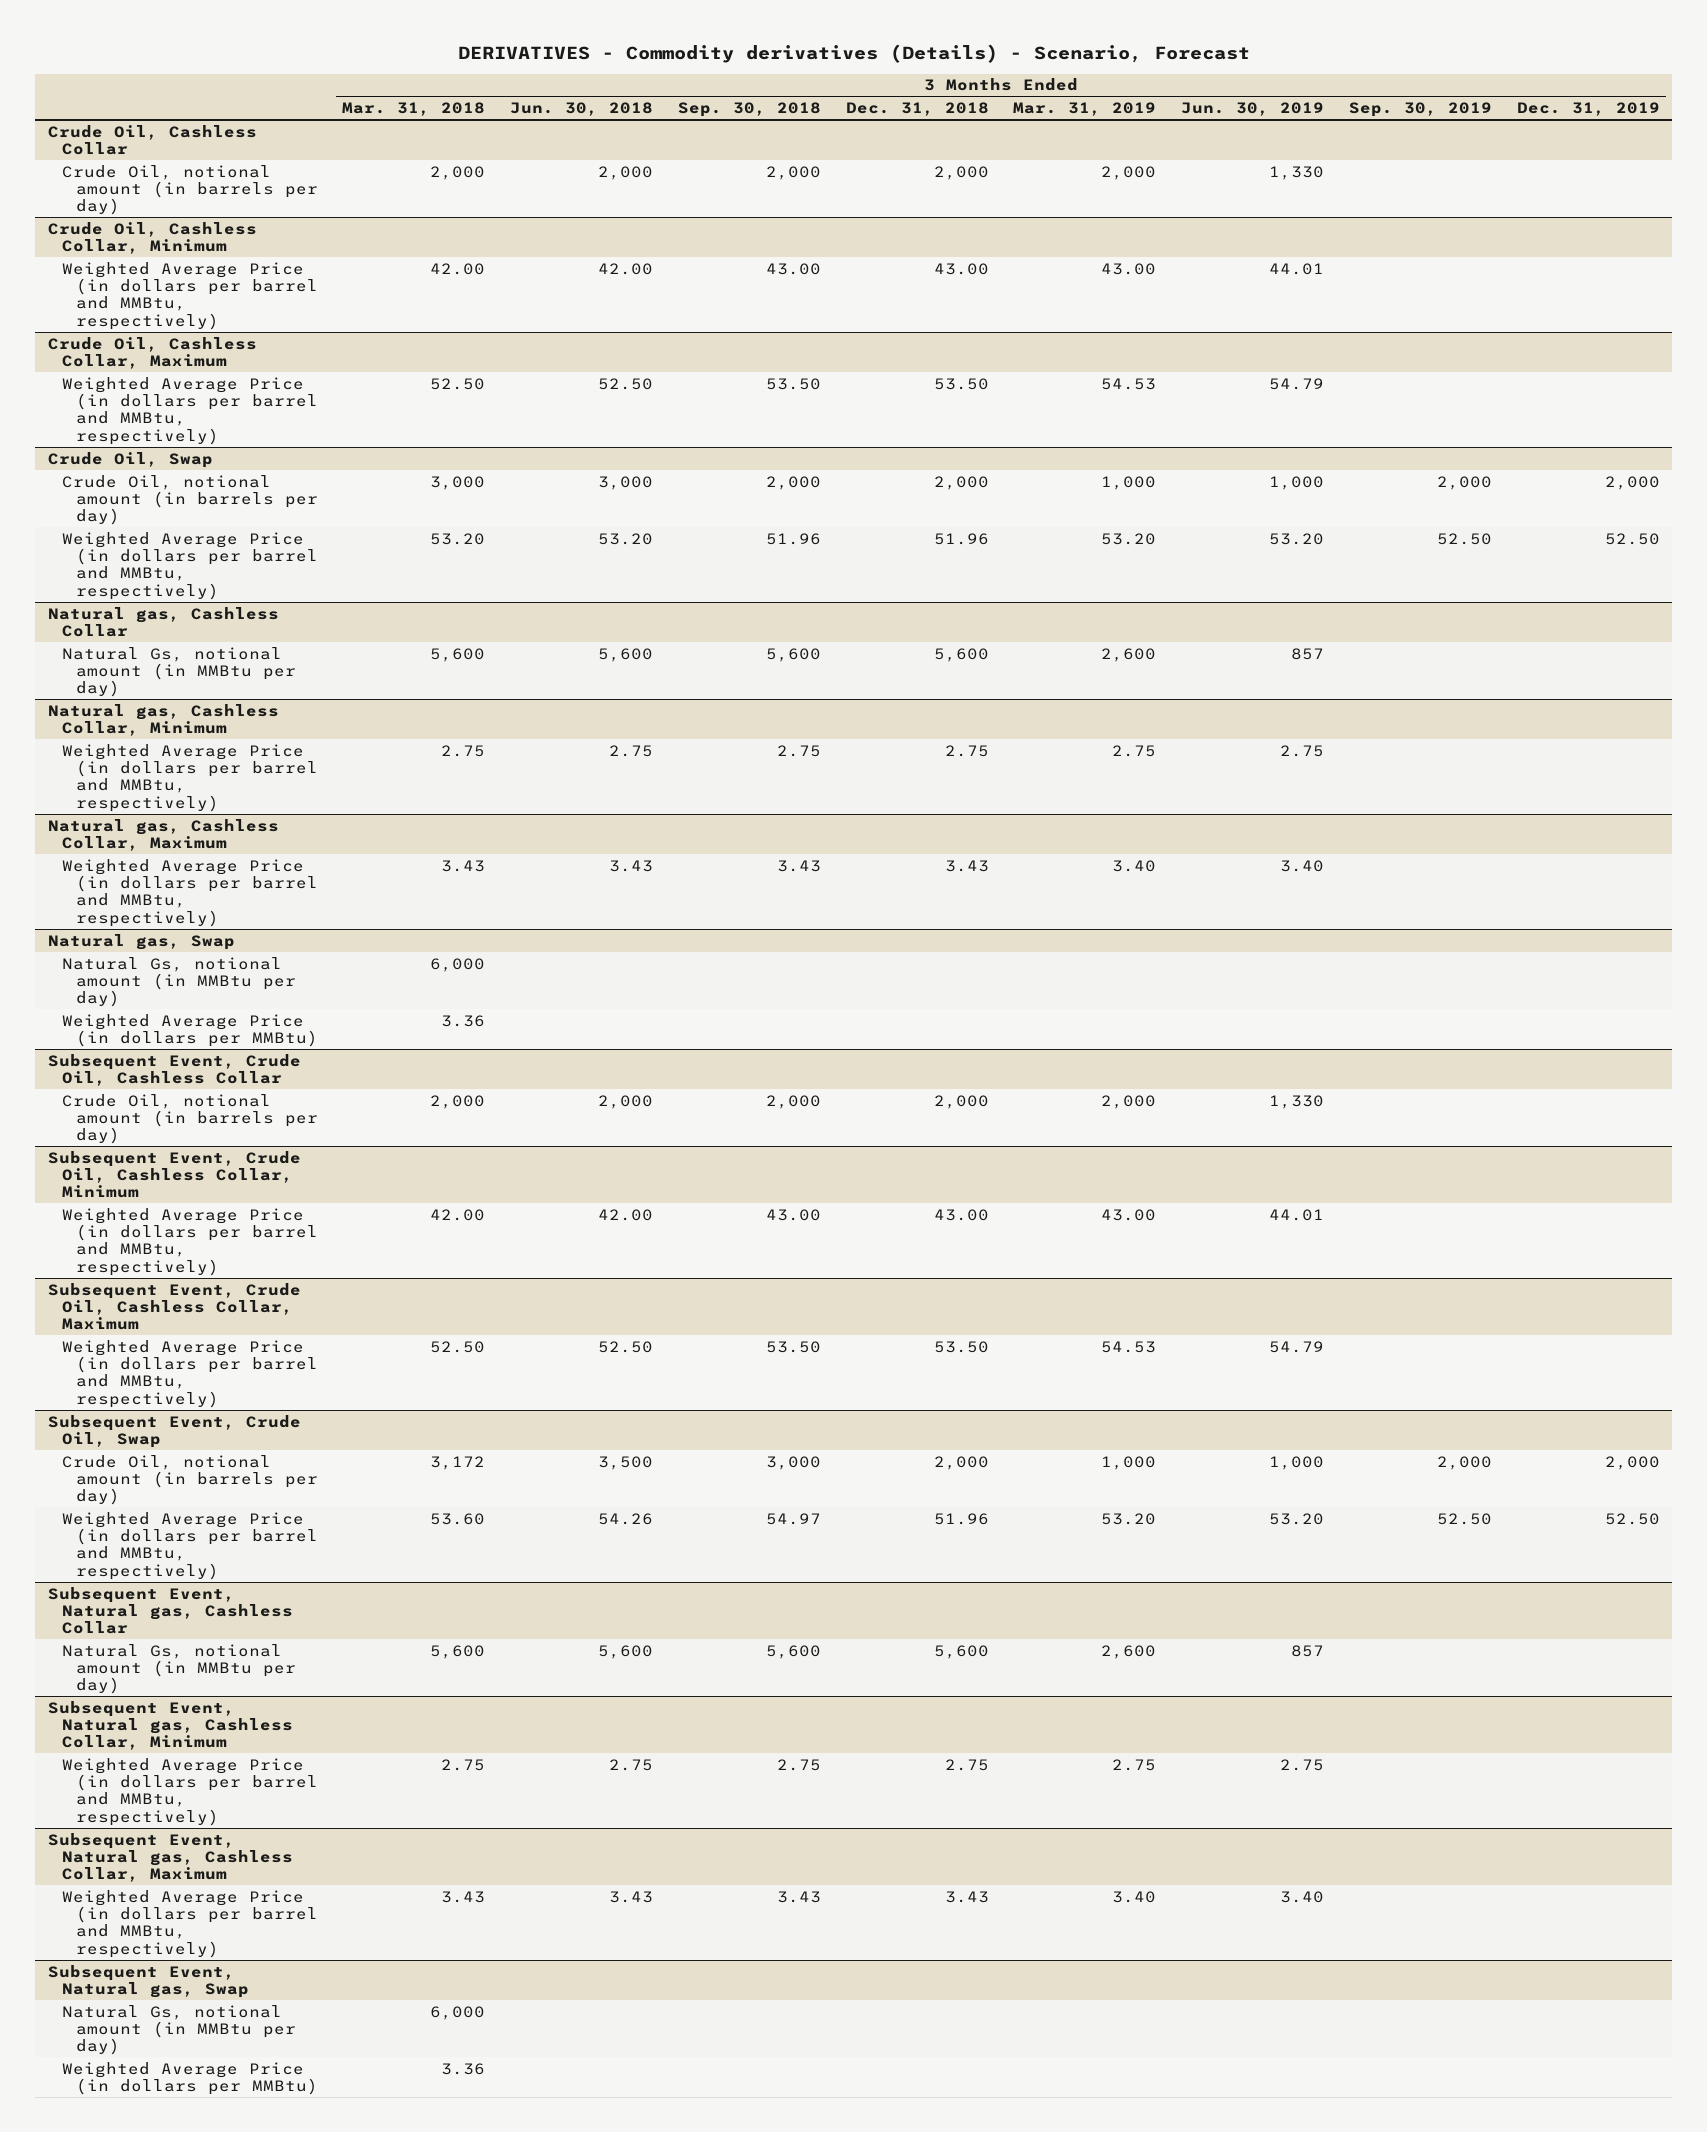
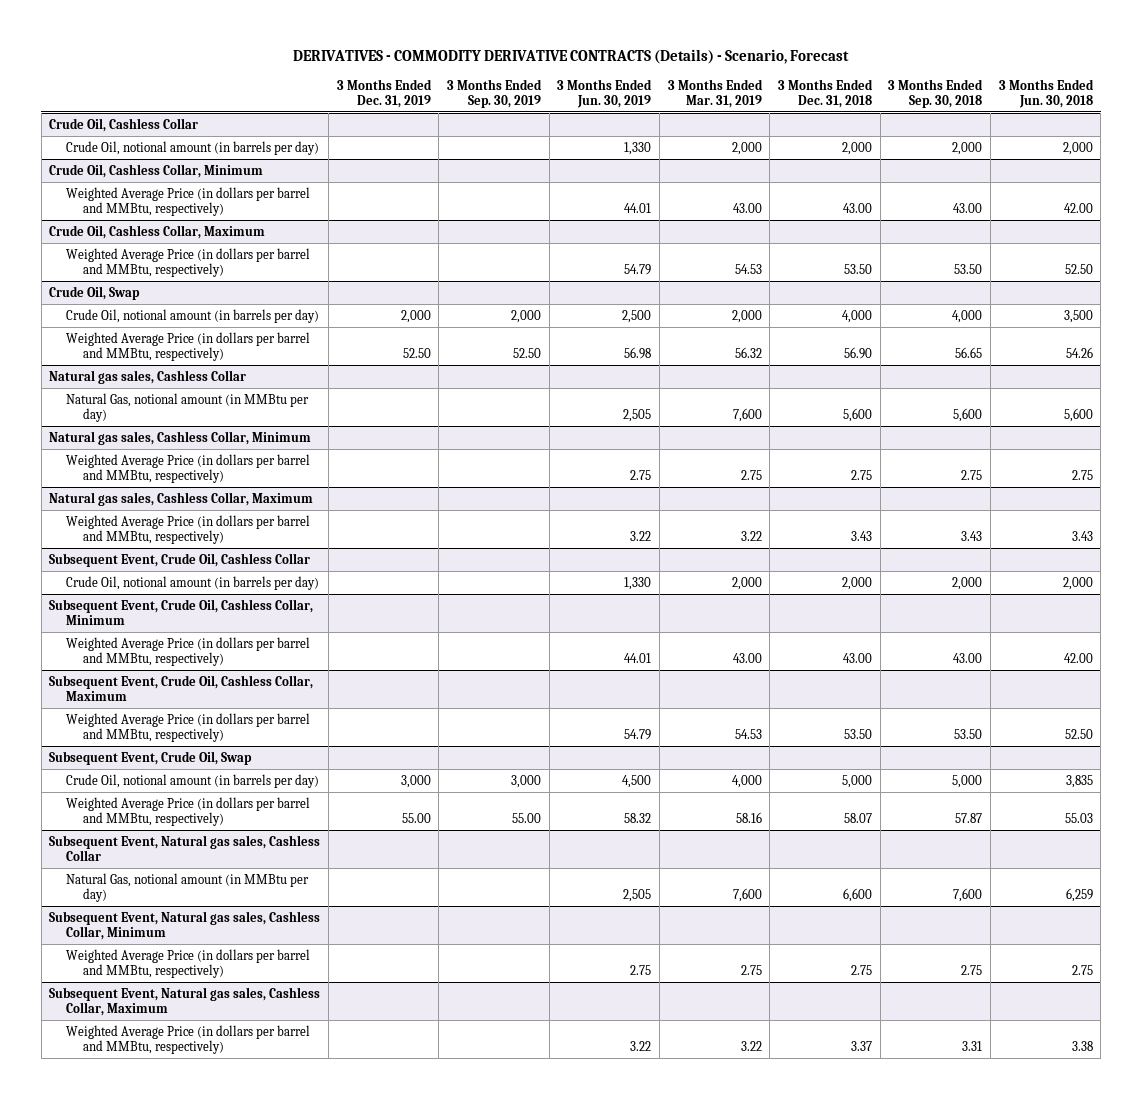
- DERIVATIVES - Commodity derivatives (Details) - Scenario, Forecast
+ DERIVATIVES - COMMODITY DERIVATIVE CONTRACTS (Details) - Scenario, Forecast
- | 3 Months Ended Mar. 31, 2018 | 3 Months Ended Jun. 30, 2018 | 3 Months Ended Sep. 30, 2018 | 3 Months Ended Dec. 31, 2018 | 3 Months Ended Mar. 31, 2019 | 3 Months Ended Jun. 30, 2019 | 3 Months Ended Sep. 30, 2019 | 3 Months Ended Dec. 31, 2019
+ | 3 Months Ended Dec. 31, 2019 | 3 Months Ended Sep. 30, 2019 | 3 Months Ended Jun. 30, 2019 | 3 Months Ended Mar. 31, 2019 | 3 Months Ended Dec. 31, 2018 | 3 Months Ended Sep. 30, 2018 | 3 Months Ended Jun. 30, 2018
@ Crude Oil, Swap
- Crude Oil, notional amount (in barrels per day) | 3,000 | 3,000 | 2,000 | 2,000 | 1,000 | 1,000 | 2,000 | 2,000
- Weighted Average Price (in dollars per barrel and MMBtu, respectively) | 53.20 | 53.20 | 51.96 | 51.96 | 53.20 | 53.20 | 52.50 | 52.50
- Natural gas, Cashless Collar
- Natural Gs, notional amount (in MMBtu per day) | 5,600 | 5,600 | 5,600 | 5,600 | 2,600 | 857 | |
- Natural gas, Cashless Collar, Minimum
@ Crude Oil, Swap
+ Crude Oil, notional amount (in barrels per day) | 2,000 | 2,000 | 2,500 | 2,000 | 4,000 | 4,000 | 3,500
+ Weighted Average Price (in dollars per barrel and MMBtu, respectively) | 52.50 | 52.50 | 56.98 | 56.32 | 56.90 | 56.65 | 54.26
+ Natural gas sales, Cashless Collar
+ Natural Gas, notional amount (in MMBtu per day) | | | 2,505 | 7,600 | 5,600 | 5,600 | 5,600
+ Natural gas sales, Cashless Collar, Minimum
- Natural gas, Cashless Collar, Maximum
- Weighted Average Price (in dollars per barrel and MMBtu, respectively) | 3.43 | 3.43 | 3.43 | 3.43 | 3.40 | 3.40 | |
- Natural gas, Swap
- Natural Gs, notional amount (in MMBtu per day) | 6,000 | | | | | | |
- Weighted Average Price (in dollars per MMBtu) | 3.36 | | | | | | |
+ Natural gas sales, Cashless Collar, Maximum
+ Weighted Average Price (in dollars per barrel and MMBtu, respectively) | | | 3.22 | 3.22 | 3.43 | 3.43 | 3.43
@ Subsequent Event, Crude Oil, Swap
- Crude Oil, notional amount (in barrels per day) | 3,172 | 3,500 | 3,000 | 2,000 | 1,000 | 1,000 | 2,000 | 2,000
- Weighted Average Price (in dollars per barrel and MMBtu, respectively) | 53.60 | 54.26 | 54.97 | 51.96 | 53.20 | 53.20 | 52.50 | 52.50
- Subsequent Event, Natural gas, Cashless Collar
- Natural Gs, notional amount (in MMBtu per day) | 5,600 | 5,600 | 5,600 | 5,600 | 2,600 | 857 | |
- Subsequent Event, Natural gas, Cashless Collar, Minimum
@ Subsequent Event, Crude Oil, Swap
+ Crude Oil, notional amount (in barrels per day) | 3,000 | 3,000 | 4,500 | 4,000 | 5,000 | 5,000 | 3,835
+ Weighted Average Price (in dollars per barrel and MMBtu, respectively) | 55.00 | 55.00 | 58.32 | 58.16 | 58.07 | 57.87 | 55.03
+ Subsequent Event, Natural gas sales, Cashless Collar
+ Natural Gas, notional amount (in MMBtu per day) | | | 2,505 | 7,600 | 6,600 | 7,600 | 6,259
+ Subsequent Event, Natural gas sales, Cashless Collar, Minimum
- Subsequent Event, Natural gas, Cashless Collar, Maximum
- Weighted Average Price (in dollars per barrel and MMBtu, respectively) | 3.43 | 3.43 | 3.43 | 3.43 | 3.40 | 3.40 | |
- Subsequent Event, Natural gas, Swap
- Natural Gs, notional amount (in MMBtu per day) | 6,000 | | | | | | |
- Weighted Average Price (in dollars per MMBtu) | 3.36 | | | | | | |
+ Subsequent Event, Natural gas sales, Cashless Collar, Maximum
+ Weighted Average Price (in dollars per barrel and MMBtu, respectively) | | | 3.22 | 3.22 | 3.37 | 3.31 | 3.38

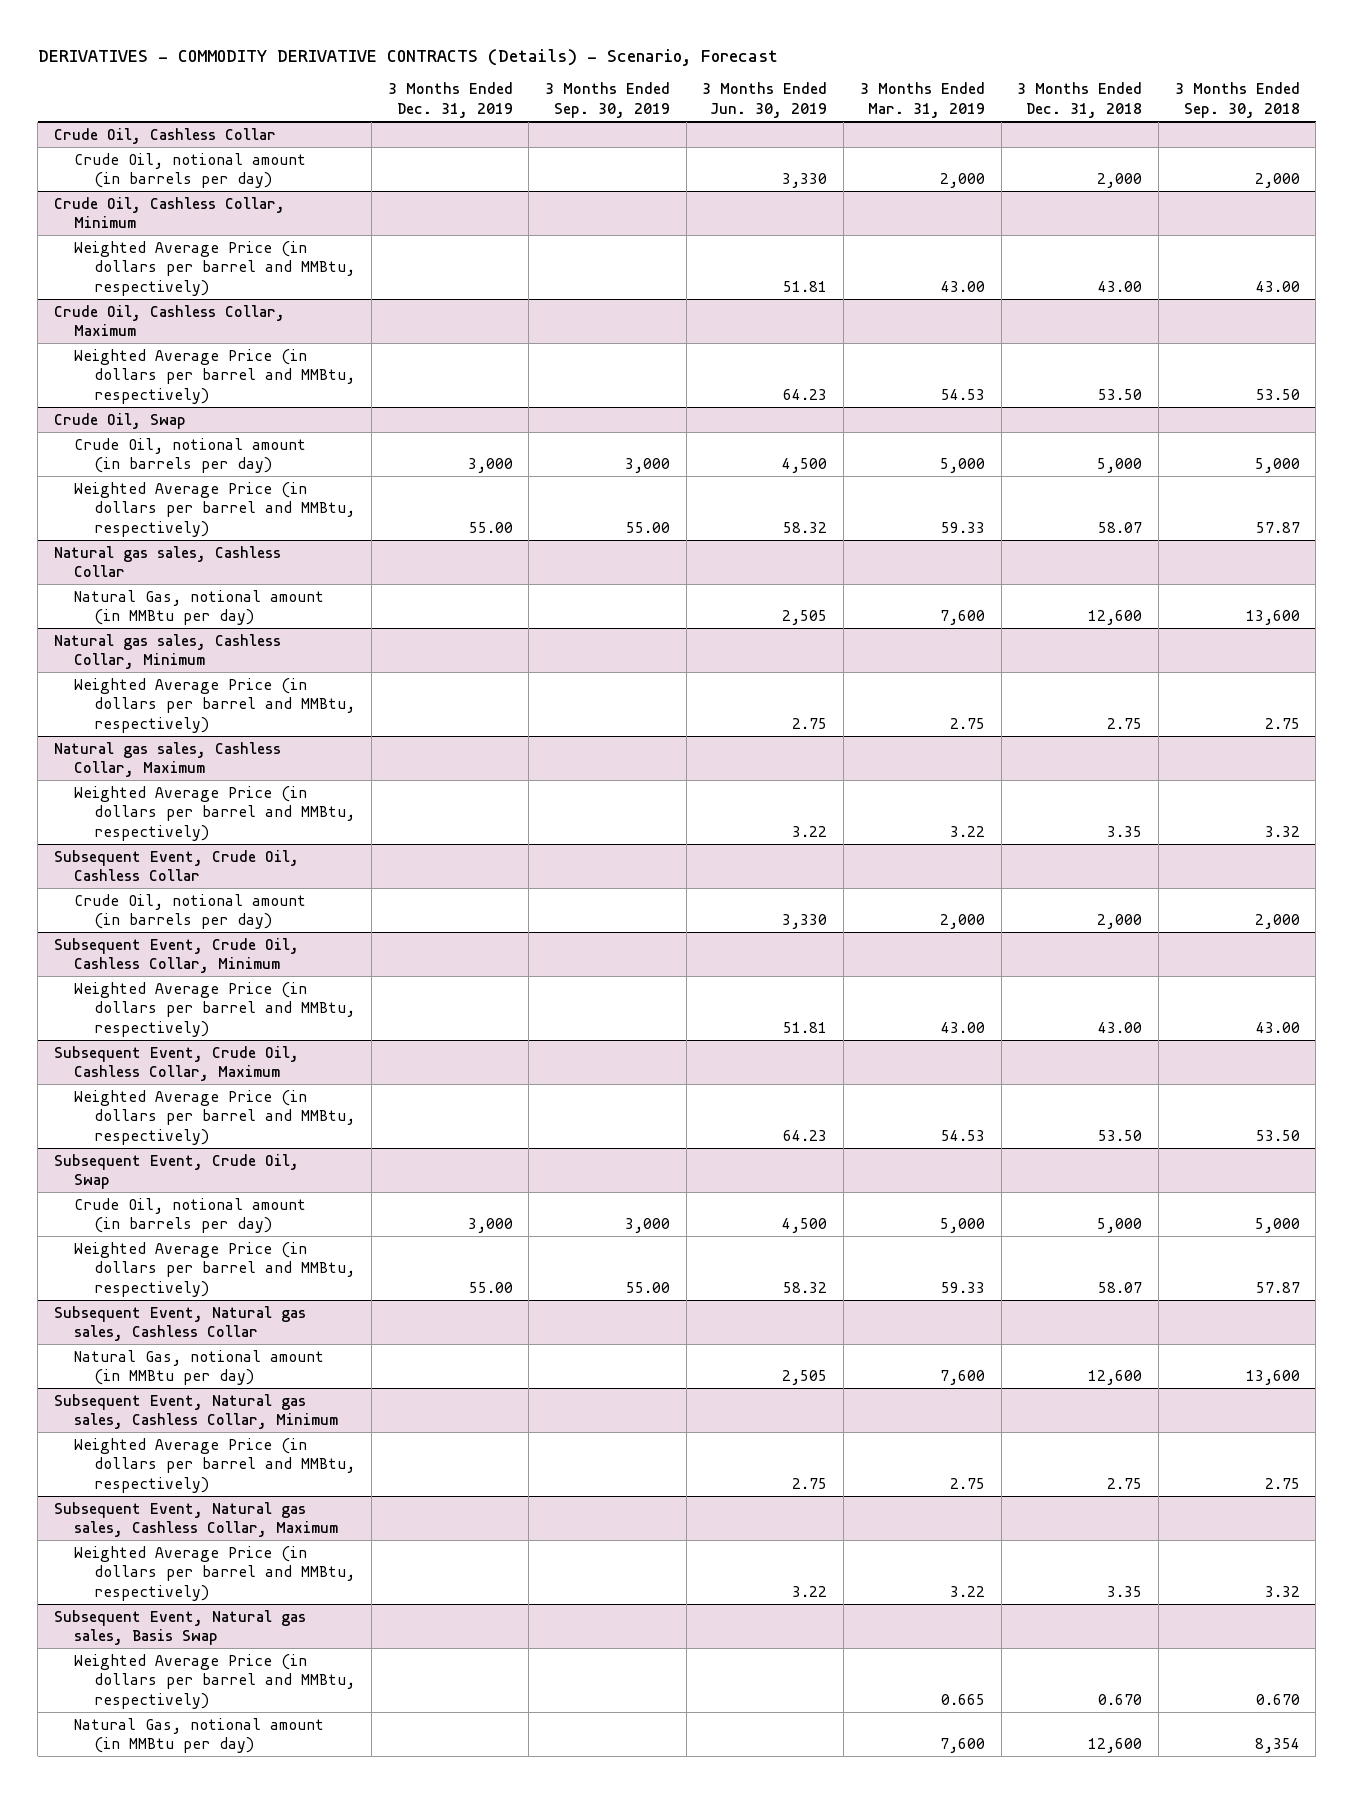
- | 3 Months Ended Dec. 31, 2019 | 3 Months Ended Sep. 30, 2019 | 3 Months Ended Jun. 30, 2019 | 3 Months Ended Mar. 31, 2019 | 3 Months Ended Dec. 31, 2018 | 3 Months Ended Sep. 30, 2018 | 3 Months Ended Jun. 30, 2018
+ | 3 Months Ended Dec. 31, 2019 | 3 Months Ended Sep. 30, 2019 | 3 Months Ended Jun. 30, 2019 | 3 Months Ended Mar. 31, 2019 | 3 Months Ended Dec. 31, 2018 | 3 Months Ended Sep. 30, 2018
@ Crude Oil, Cashless Collar
- Crude Oil, notional amount (in barrels per day) | | | 1,330 | 2,000 | 2,000 | 2,000 | 2,000
+ Crude Oil, notional amount (in barrels per day) | | | 3,330 | 2,000 | 2,000 | 2,000
@ Crude Oil, Cashless Collar, Minimum
- Weighted Average Price (in dollars per barrel and MMBtu, respectively) | | | 44.01 | 43.00 | 43.00 | 43.00 | 42.00
+ Weighted Average Price (in dollars per barrel and MMBtu, respectively) | | | 51.81 | 43.00 | 43.00 | 43.00
@ Crude Oil, Cashless Collar, Maximum
- Weighted Average Price (in dollars per barrel and MMBtu, respectively) | | | 54.79 | 54.53 | 53.50 | 53.50 | 52.50
+ Weighted Average Price (in dollars per barrel and MMBtu, respectively) | | | 64.23 | 54.53 | 53.50 | 53.50
@ Crude Oil, Swap
- Crude Oil, notional amount (in barrels per day) | 2,000 | 2,000 | 2,500 | 2,000 | 4,000 | 4,000 | 3,500
- Weighted Average Price (in dollars per barrel and MMBtu, respectively) | 52.50 | 52.50 | 56.98 | 56.32 | 56.90 | 56.65 | 54.26
+ Crude Oil, notional amount (in barrels per day) | 3,000 | 3,000 | 4,500 | 5,000 | 5,000 | 5,000
+ Weighted Average Price (in dollars per barrel and MMBtu, respectively) | 55.00 | 55.00 | 58.32 | 59.33 | 58.07 | 57.87
@ Natural gas sales, Cashless Collar
- Natural Gas, notional amount (in MMBtu per day) | | | 2,505 | 7,600 | 5,600 | 5,600 | 5,600
+ Natural Gas, notional amount (in MMBtu per day) | | | 2,505 | 7,600 | 12,600 | 13,600
@ Natural gas sales, Cashless Collar, Maximum
- Weighted Average Price (in dollars per barrel and MMBtu, respectively) | | | 3.22 | 3.22 | 3.43 | 3.43 | 3.43
+ Weighted Average Price (in dollars per barrel and MMBtu, respectively) | | | 3.22 | 3.22 | 3.35 | 3.32
@ Subsequent Event, Crude Oil, Cashless Collar
- Crude Oil, notional amount (in barrels per day) | | | 1,330 | 2,000 | 2,000 | 2,000 | 2,000
+ Crude Oil, notional amount (in barrels per day) | | | 3,330 | 2,000 | 2,000 | 2,000
@ Subsequent Event, Crude Oil, Cashless Collar, Minimum
- Weighted Average Price (in dollars per barrel and MMBtu, respectively) | | | 44.01 | 43.00 | 43.00 | 43.00 | 42.00
+ Weighted Average Price (in dollars per barrel and MMBtu, respectively) | | | 51.81 | 43.00 | 43.00 | 43.00
@ Subsequent Event, Crude Oil, Cashless Collar, Maximum
- Weighted Average Price (in dollars per barrel and MMBtu, respectively) | | | 54.79 | 54.53 | 53.50 | 53.50 | 52.50
+ Weighted Average Price (in dollars per barrel and MMBtu, respectively) | | | 64.23 | 54.53 | 53.50 | 53.50
@ Subsequent Event, Crude Oil, Swap
- Crude Oil, notional amount (in barrels per day) | 3,000 | 3,000 | 4,500 | 4,000 | 5,000 | 5,000 | 3,835
- Weighted Average Price (in dollars per barrel and MMBtu, respectively) | 55.00 | 55.00 | 58.32 | 58.16 | 58.07 | 57.87 | 55.03
+ Crude Oil, notional amount (in barrels per day) | 3,000 | 3,000 | 4,500 | 5,000 | 5,000 | 5,000
+ Weighted Average Price (in dollars per barrel and MMBtu, respectively) | 55.00 | 55.00 | 58.32 | 59.33 | 58.07 | 57.87
@ Subsequent Event, Natural gas sales, Cashless Collar
- Natural Gas, notional amount (in MMBtu per day) | | | 2,505 | 7,600 | 6,600 | 7,600 | 6,259
+ Natural Gas, notional amount (in MMBtu per day) | | | 2,505 | 7,600 | 12,600 | 13,600
@ Subsequent Event, Natural gas sales, Cashless Collar, Maximum
- Weighted Average Price (in dollars per barrel and MMBtu, respectively) | | | 3.22 | 3.22 | 3.37 | 3.31 | 3.38
+ Weighted Average Price (in dollars per barrel and MMBtu, respectively) | | | 3.22 | 3.22 | 3.35 | 3.32
+ Subsequent Event, Natural gas sales, Basis Swap
+ Weighted Average Price (in dollars per barrel and MMBtu, respectively) | | | | 0.665 | 0.670 | 0.670
+ Natural Gas, notional amount (in MMBtu per day) | | | | 7,600 | 12,600 | 8,354

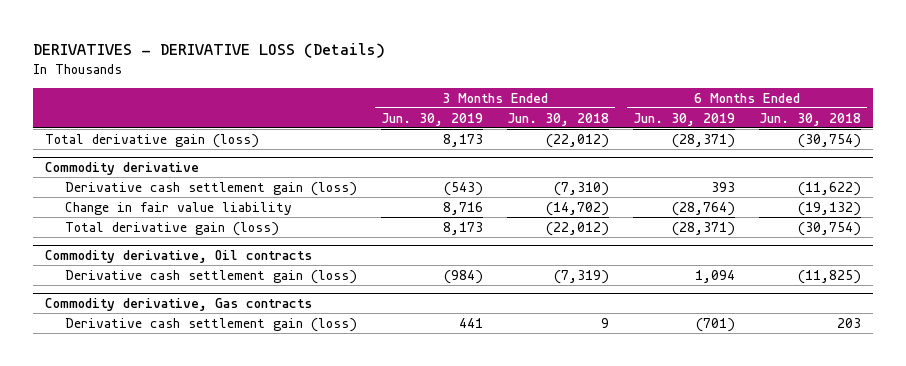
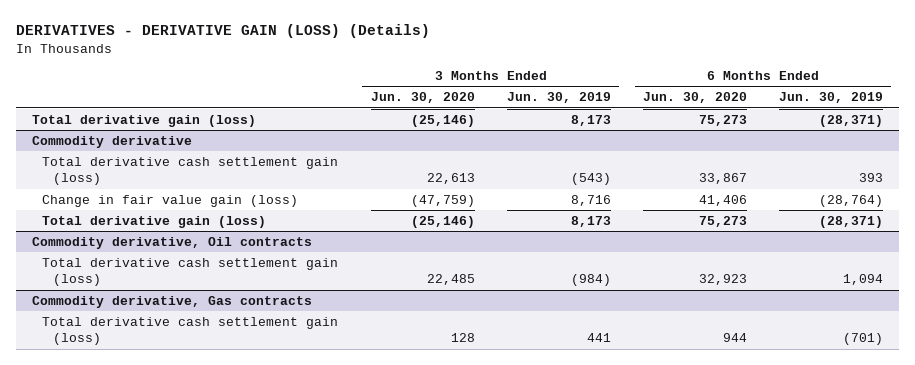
- DERIVATIVES - DERIVATIVE LOSS (Details)
+ DERIVATIVES - DERIVATIVE GAIN (LOSS) (Details)
- | 3 Months Ended Jun. 30, 2019 | 3 Months Ended Jun. 30, 2018 | 6 Months Ended Jun. 30, 2019 | 6 Months Ended Jun. 30, 2018
+ | 3 Months Ended Jun. 30, 2020 | 3 Months Ended Jun. 30, 2019 | 6 Months Ended Jun. 30, 2020 | 6 Months Ended Jun. 30, 2019
@ Commodity derivative
- Derivative cash settlement gain (loss) | (543) | (7,310) | 393 | (11,622)
- Change in fair value liability | 8,716 | (14,702) | (28,764) | (19,132)
+ Total derivative cash settlement gain (loss) | 22,613 | (543) | 33,867 | 393
+ Change in fair value gain (loss) | (47,759) | 8,716 | 41,406 | (28,764)
@ Commodity derivative, Oil contracts
- Derivative cash settlement gain (loss) | (984) | (7,319) | 1,094 | (11,825)
+ Total derivative cash settlement gain (loss) | 22,485 | (984) | 32,923 | 1,094
@ Commodity derivative, Gas contracts
- Derivative cash settlement gain (loss) | 441 | 9 | (701) | 203
+ Total derivative cash settlement gain (loss) | 128 | 441 | 944 | (701)

